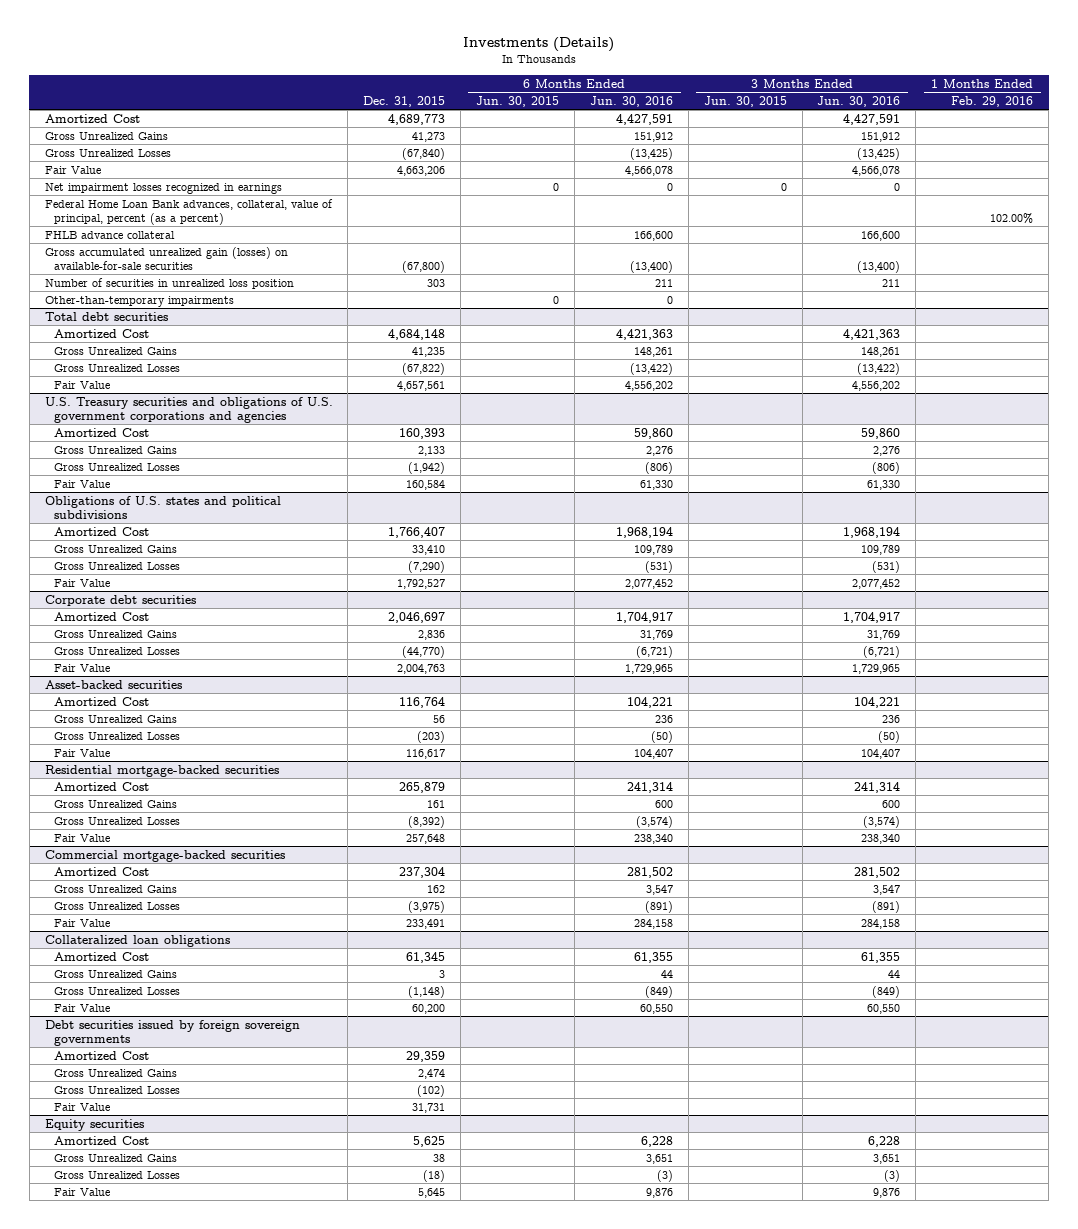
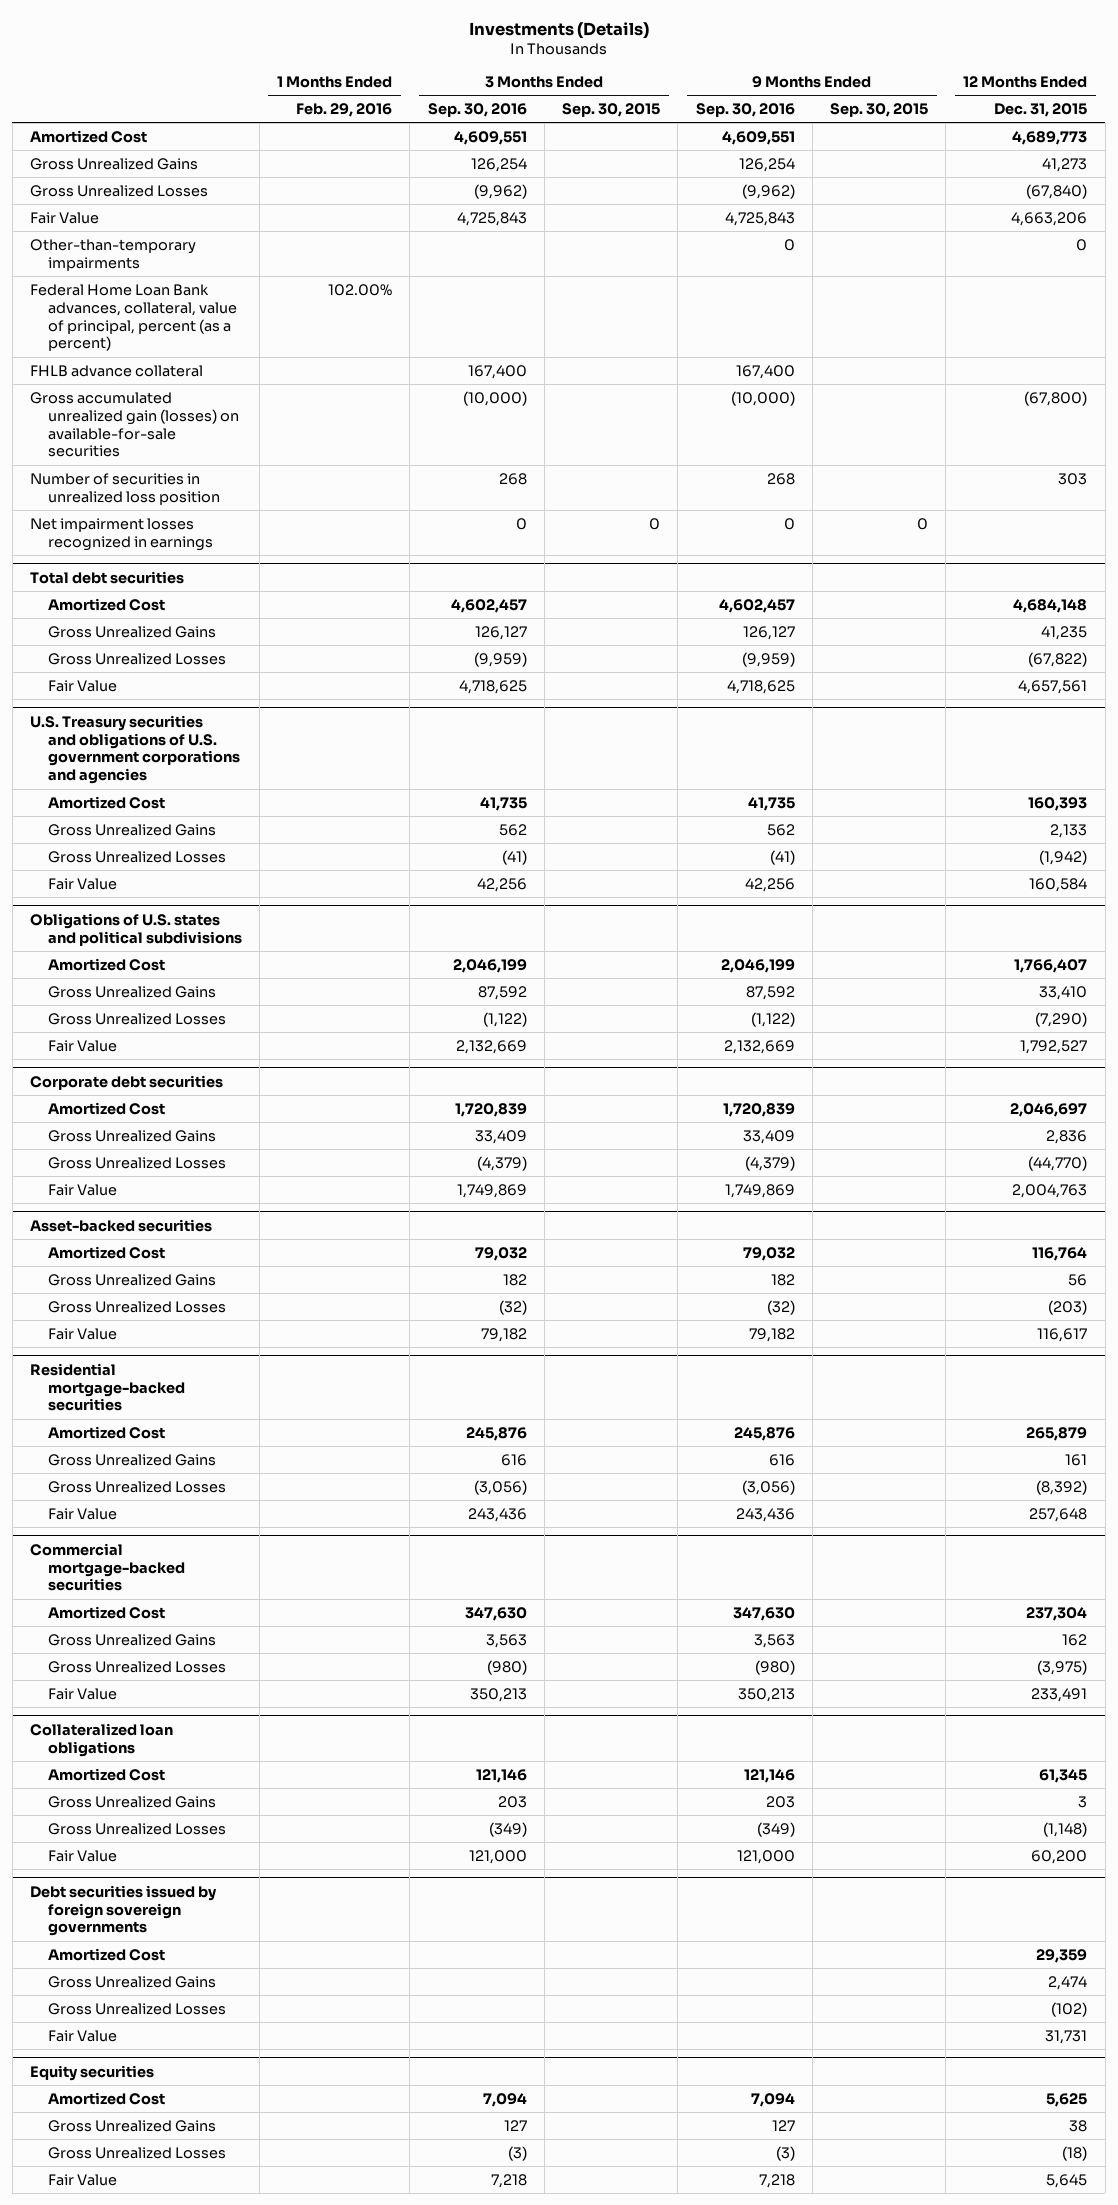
- | Dec. 31, 2015 | 6 Months Ended Jun. 30, 2015 | 6 Months Ended Jun. 30, 2016 | 3 Months Ended Jun. 30, 2015 | 3 Months Ended Jun. 30, 2016 | 1 Months Ended Feb. 29, 2016
+ | 1 Months Ended Feb. 29, 2016 | 3 Months Ended Sep. 30, 2016 | 3 Months Ended Sep. 30, 2015 | 9 Months Ended Sep. 30, 2016 | 9 Months Ended Sep. 30, 2015 | 12 Months Ended Dec. 31, 2015
moved up: Other-than-temporary impairments | | | | 0 | | 0
moved down: Net impairment losses recognized in earnings | | 0 | 0 | 0 | 0 |

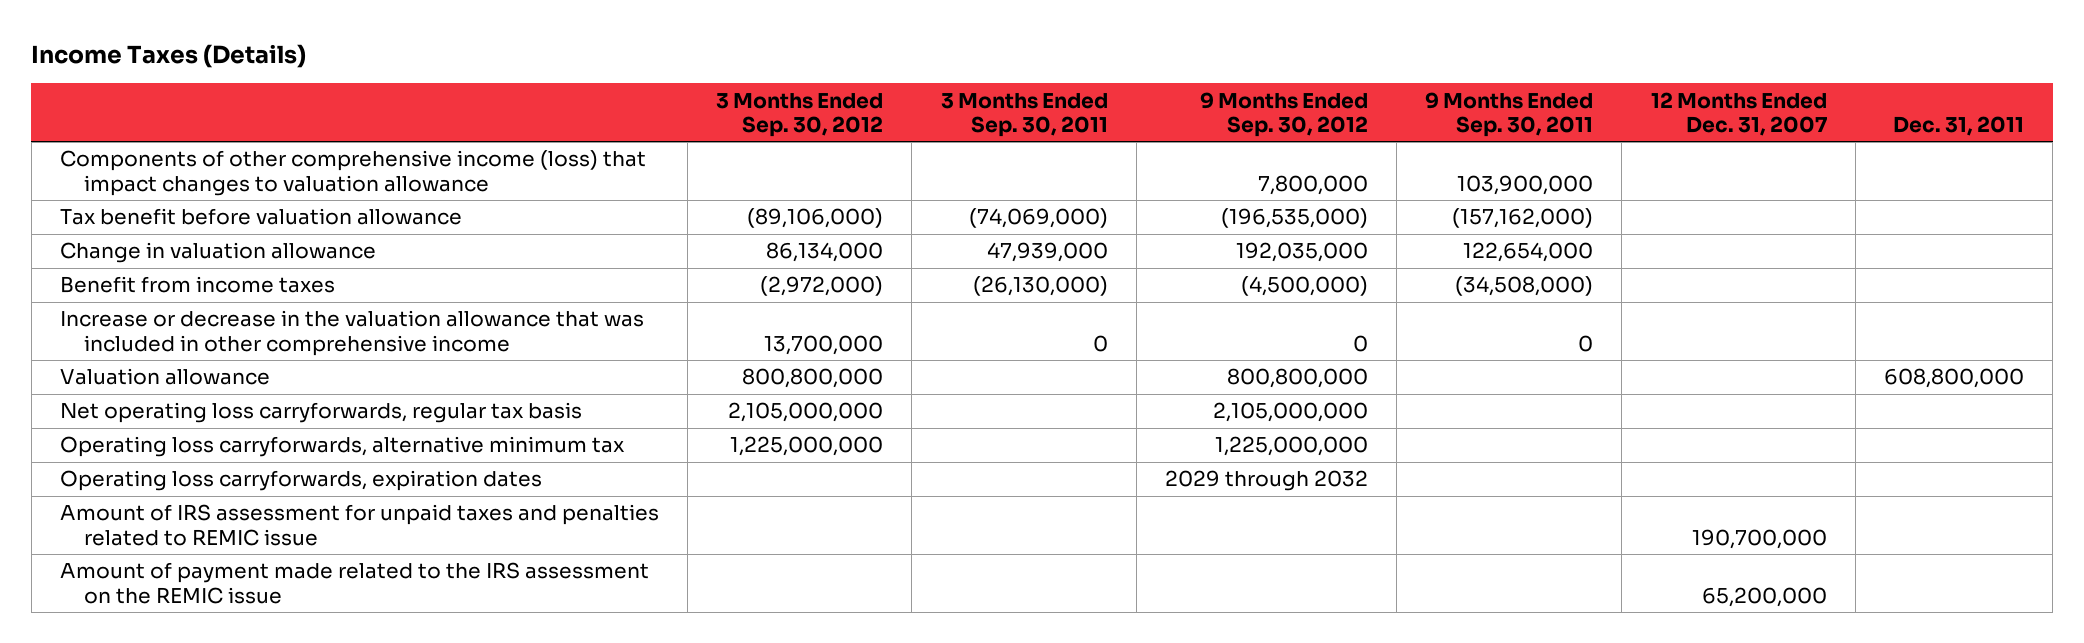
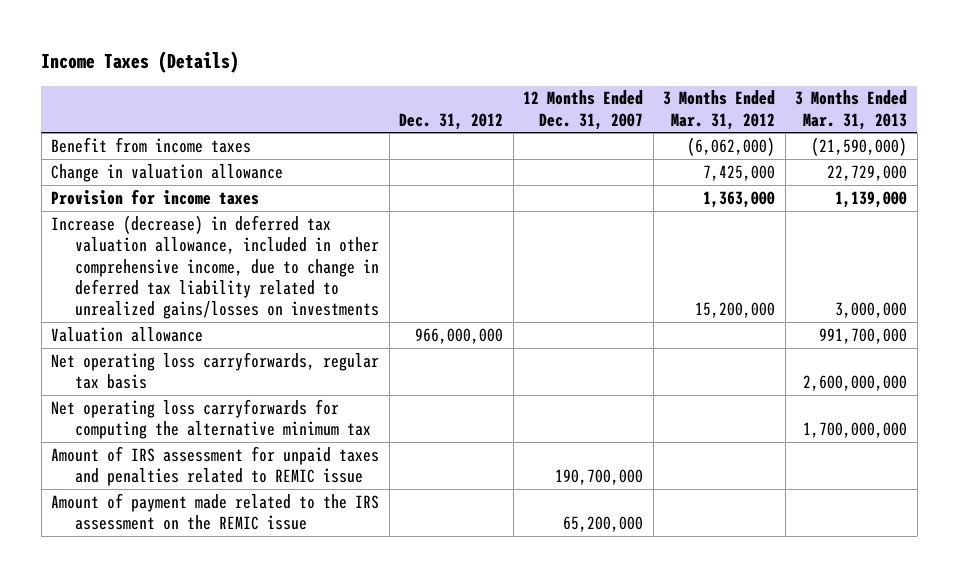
- | 3 Months Ended Sep. 30, 2012 | 3 Months Ended Sep. 30, 2011 | 9 Months Ended Sep. 30, 2012 | 9 Months Ended Sep. 30, 2011 | 12 Months Ended Dec. 31, 2007 | Dec. 31, 2011
+ | Dec. 31, 2012 | 12 Months Ended Dec. 31, 2007 | 3 Months Ended Mar. 31, 2012 | 3 Months Ended Mar. 31, 2013
- Components of other comprehensive income (loss) that impact changes to valuation allowance | | | 7,800,000 | 103,900,000 | |
- Tax benefit before valuation allowance | (89,106,000) | (74,069,000) | (196,535,000) | (157,162,000) | |
- Increase or decrease in the valuation allowance that was included in other comprehensive income | 13,700,000 | 0 | 0 | 0 | |
moved down: Change in valuation allowance | | | 7,425,000 | 22,729,000
+ Provision for income taxes | | | 1,363,000 | 1,139,000
+ Increase (decrease) in deferred tax valuation allowance, included in other comprehensive income, due to change in deferred tax liability related to unrealized gains/losses on investments | | | 15,200,000 | 3,000,000
- Operating loss carryforwards, alternative minimum tax | 1,225,000,000 | | 1,225,000,000 | | |
- Operating loss carryforwards, expiration dates | | | 2029 through 2032 | | |
+ Net operating loss carryforwards for computing the alternative minimum tax | | | | 1,700,000,000

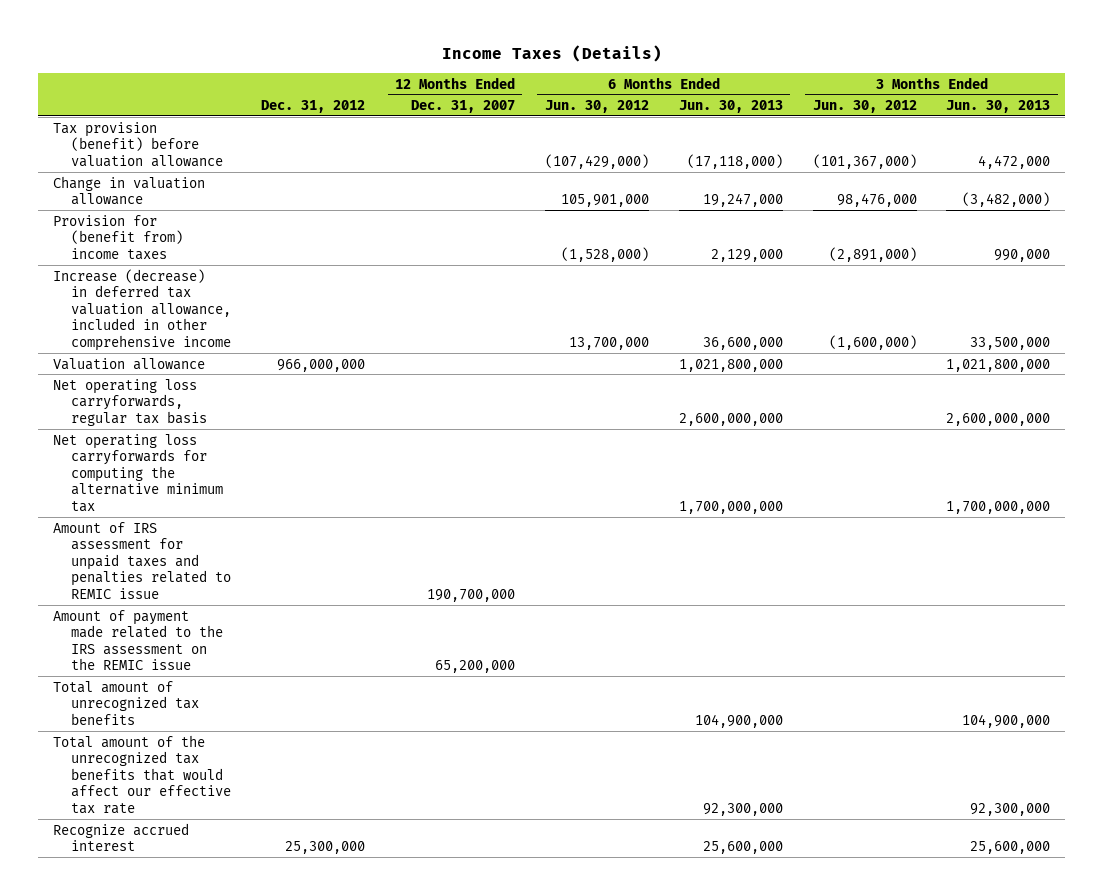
- | Dec. 31, 2012 | 12 Months Ended Dec. 31, 2007 | 3 Months Ended Mar. 31, 2012 | 3 Months Ended Mar. 31, 2013
+ | Dec. 31, 2012 | 12 Months Ended Dec. 31, 2007 | 6 Months Ended Jun. 30, 2012 | 6 Months Ended Jun. 30, 2013 | 3 Months Ended Jun. 30, 2012 | 3 Months Ended Jun. 30, 2013
- Benefit from income taxes | | | (6,062,000) | (21,590,000)
+ Tax provision (benefit) before valuation allowance | | | (107,429,000) | (17,118,000) | (101,367,000) | 4,472,000
- Provision for income taxes | | | 1,363,000 | 1,139,000
- Increase (decrease) in deferred tax valuation allowance, included in other comprehensive income, due to change in deferred tax liability related to unrealized gains/losses on investments | | | 15,200,000 | 3,000,000
+ Provision for (benefit from) income taxes | | | (1,528,000) | 2,129,000 | (2,891,000) | 990,000
+ Increase (decrease) in deferred tax valuation allowance, included in other comprehensive income | | | 13,700,000 | 36,600,000 | (1,600,000) | 33,500,000
+ Total amount of unrecognized tax benefits | | | | 104,900,000 | | 104,900,000
+ Total amount of the unrecognized tax benefits that would affect our effective tax rate | | | | 92,300,000 | | 92,300,000
+ Recognize accrued interest | 25,300,000 | | | 25,600,000 | | 25,600,000

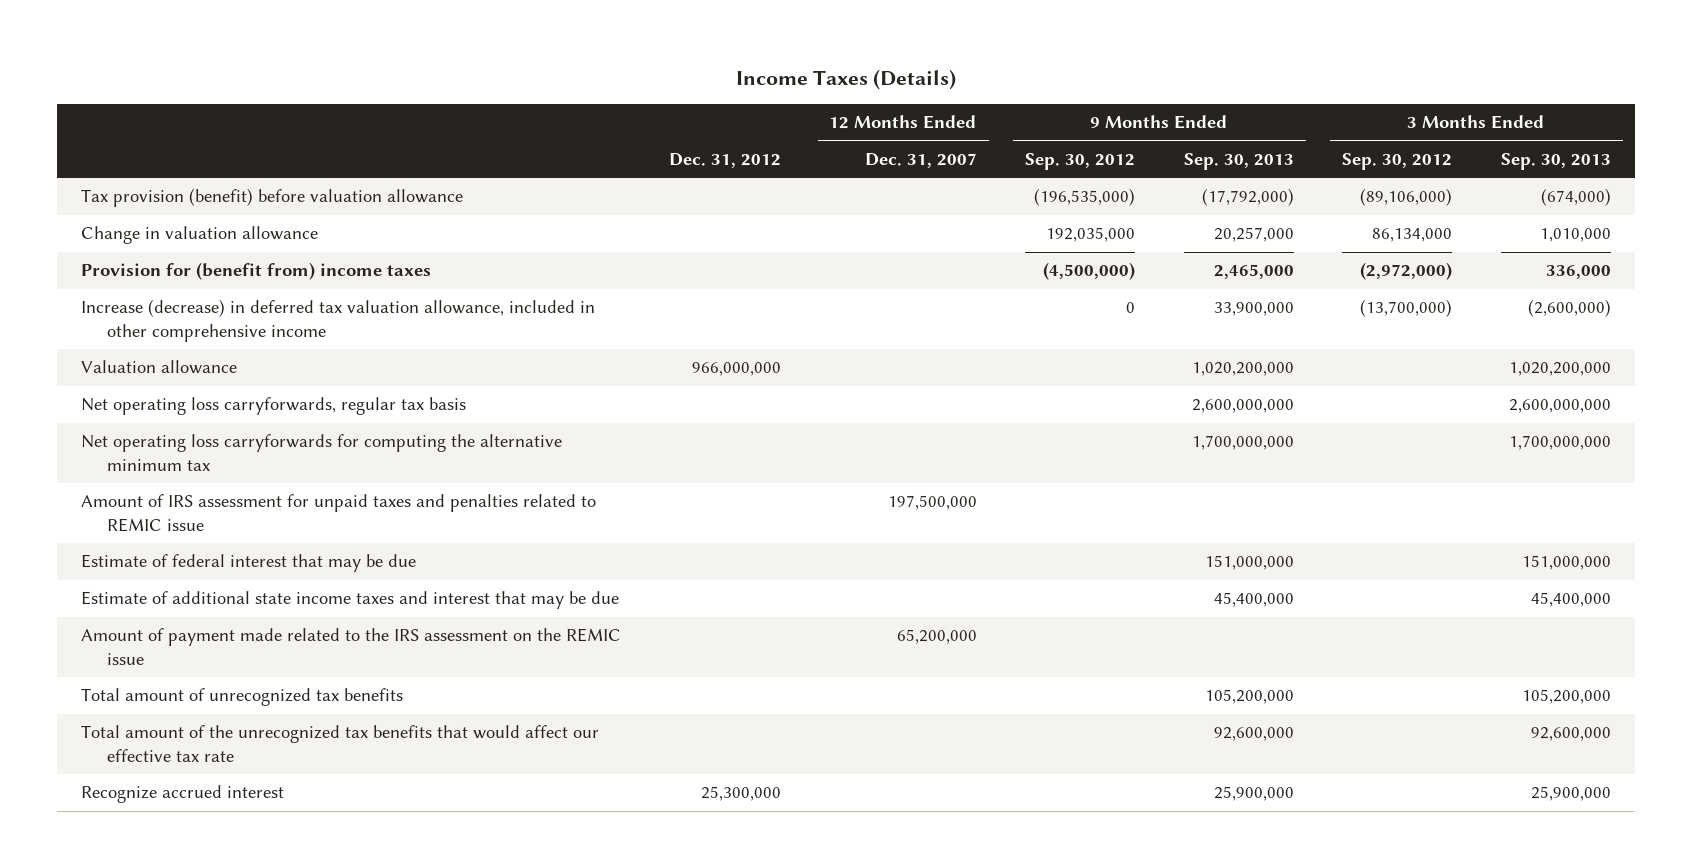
- | Dec. 31, 2012 | 12 Months Ended Dec. 31, 2007 | 6 Months Ended Jun. 30, 2012 | 6 Months Ended Jun. 30, 2013 | 3 Months Ended Jun. 30, 2012 | 3 Months Ended Jun. 30, 2013
+ | Dec. 31, 2012 | 12 Months Ended Dec. 31, 2007 | 9 Months Ended Sep. 30, 2012 | 9 Months Ended Sep. 30, 2013 | 3 Months Ended Sep. 30, 2012 | 3 Months Ended Sep. 30, 2013
- Amount of IRS assessment for unpaid taxes and penalties related to REMIC issue | | 190,700,000 | | | |
+ Amount of IRS assessment for unpaid taxes and penalties related to REMIC issue | | 197,500,000 | | | |
+ Estimate of federal interest that may be due | | | | 151,000,000 | | 151,000,000
+ Estimate of additional state income taxes and interest that may be due | | | | 45,400,000 | | 45,400,000

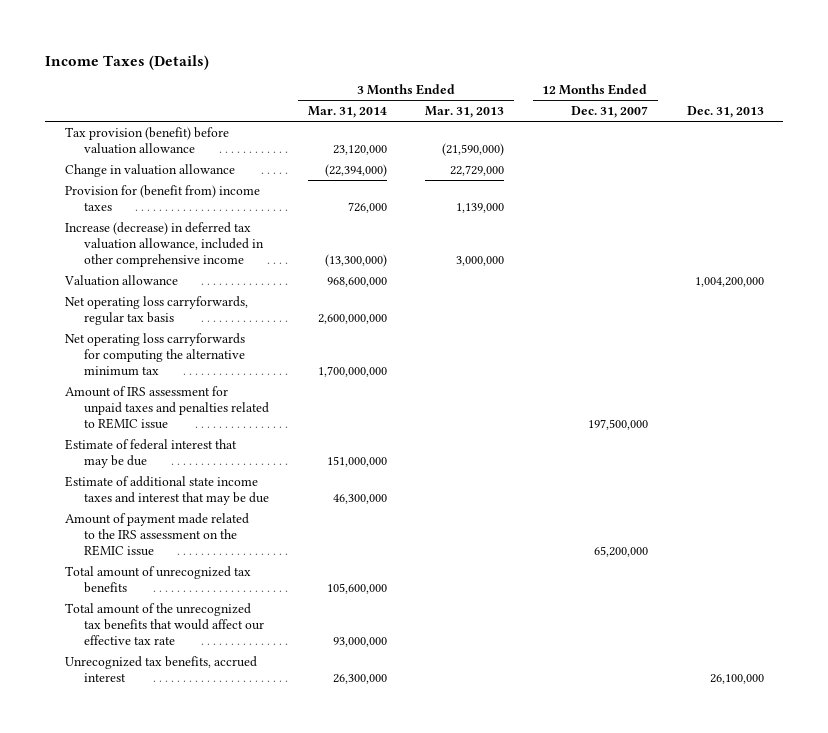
- | Dec. 31, 2012 | 12 Months Ended Dec. 31, 2007 | 9 Months Ended Sep. 30, 2012 | 9 Months Ended Sep. 30, 2013 | 3 Months Ended Sep. 30, 2012 | 3 Months Ended Sep. 30, 2013
+ | 3 Months Ended Mar. 31, 2014 | 3 Months Ended Mar. 31, 2013 | 12 Months Ended Dec. 31, 2007 | Dec. 31, 2013
- Recognize accrued interest | 25,300,000 | | | 25,900,000 | | 25,900,000
+ Unrecognized tax benefits, accrued interest | 26,300,000 | | | 26,100,000

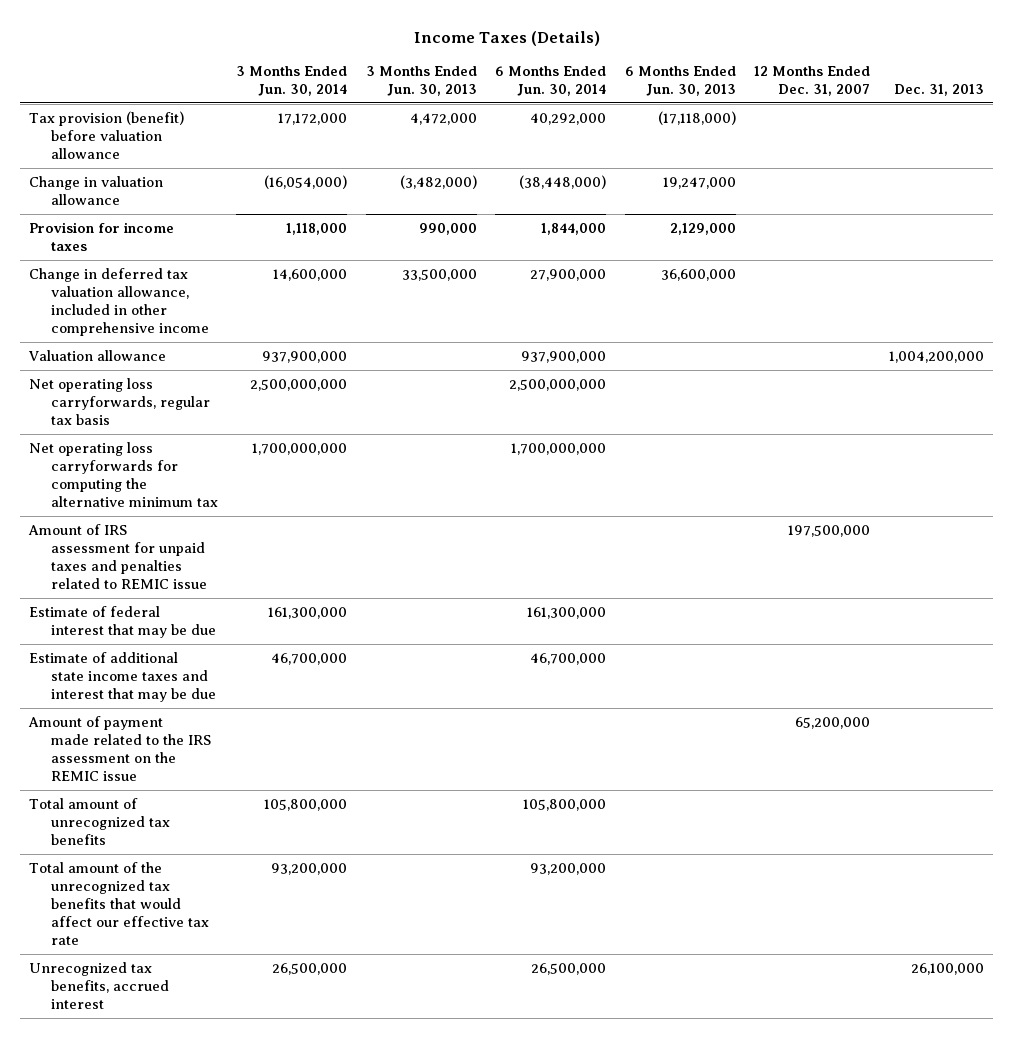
- | 3 Months Ended Mar. 31, 2014 | 3 Months Ended Mar. 31, 2013 | 12 Months Ended Dec. 31, 2007 | Dec. 31, 2013
+ | 3 Months Ended Jun. 30, 2014 | 3 Months Ended Jun. 30, 2013 | 6 Months Ended Jun. 30, 2014 | 6 Months Ended Jun. 30, 2013 | 12 Months Ended Dec. 31, 2007 | Dec. 31, 2013
- Provision for (benefit from) income taxes | 726,000 | 1,139,000 | |
- Increase (decrease) in deferred tax valuation allowance, included in other comprehensive income | (13,300,000) | 3,000,000 | |
+ Provision for income taxes | 1,118,000 | 990,000 | 1,844,000 | 2,129,000 | |
+ Change in deferred tax valuation allowance, included in other comprehensive income | 14,600,000 | 33,500,000 | 27,900,000 | 36,600,000 | |

